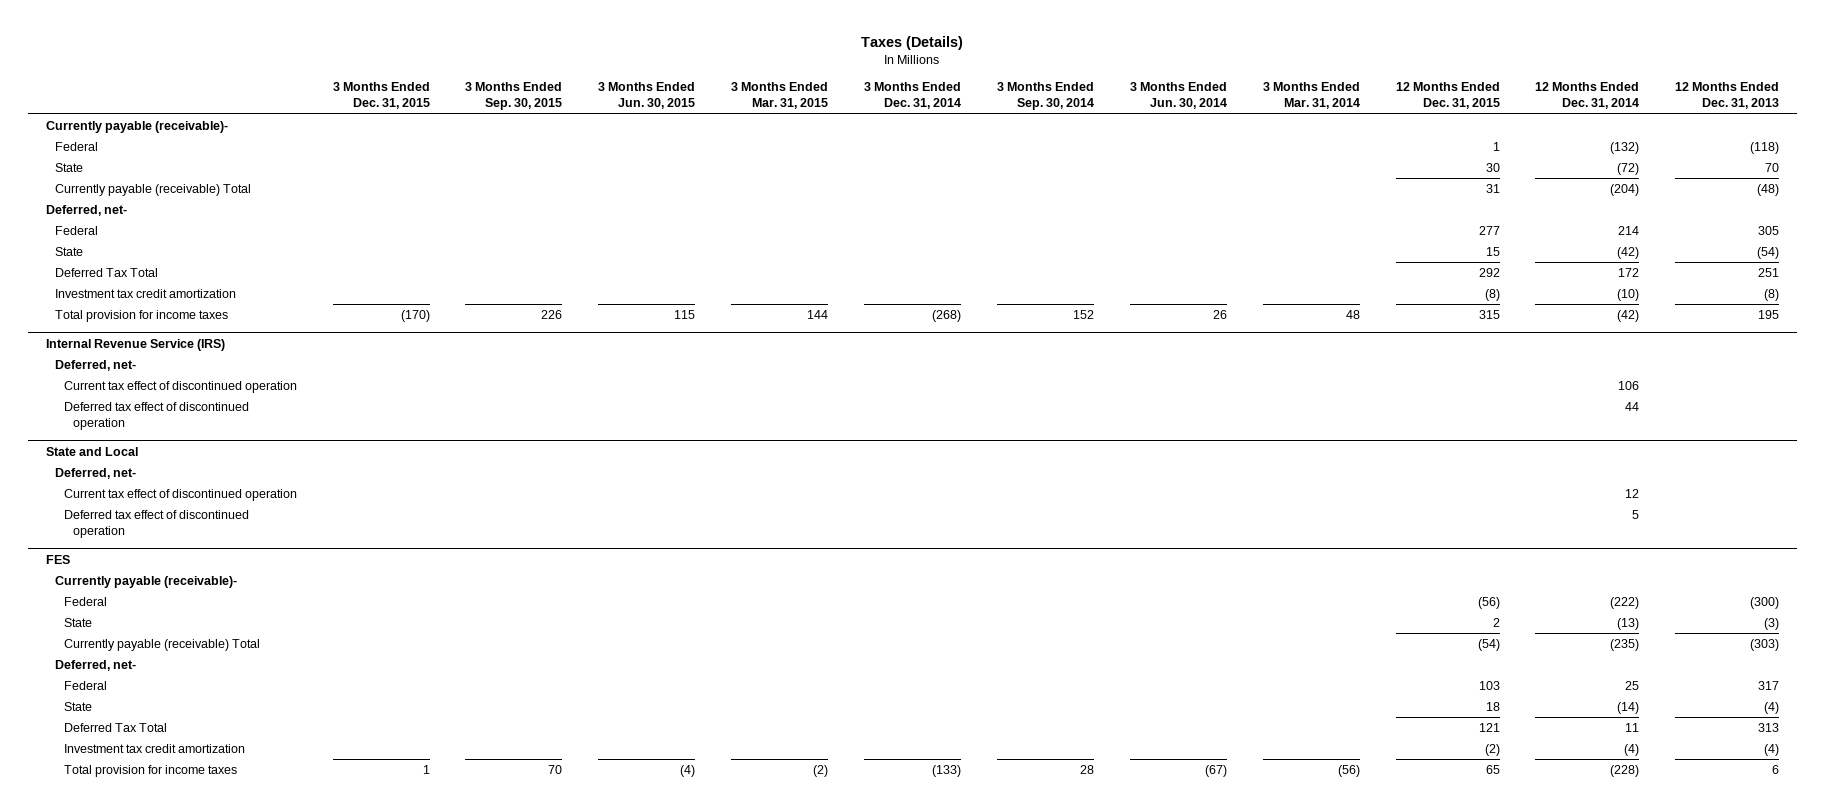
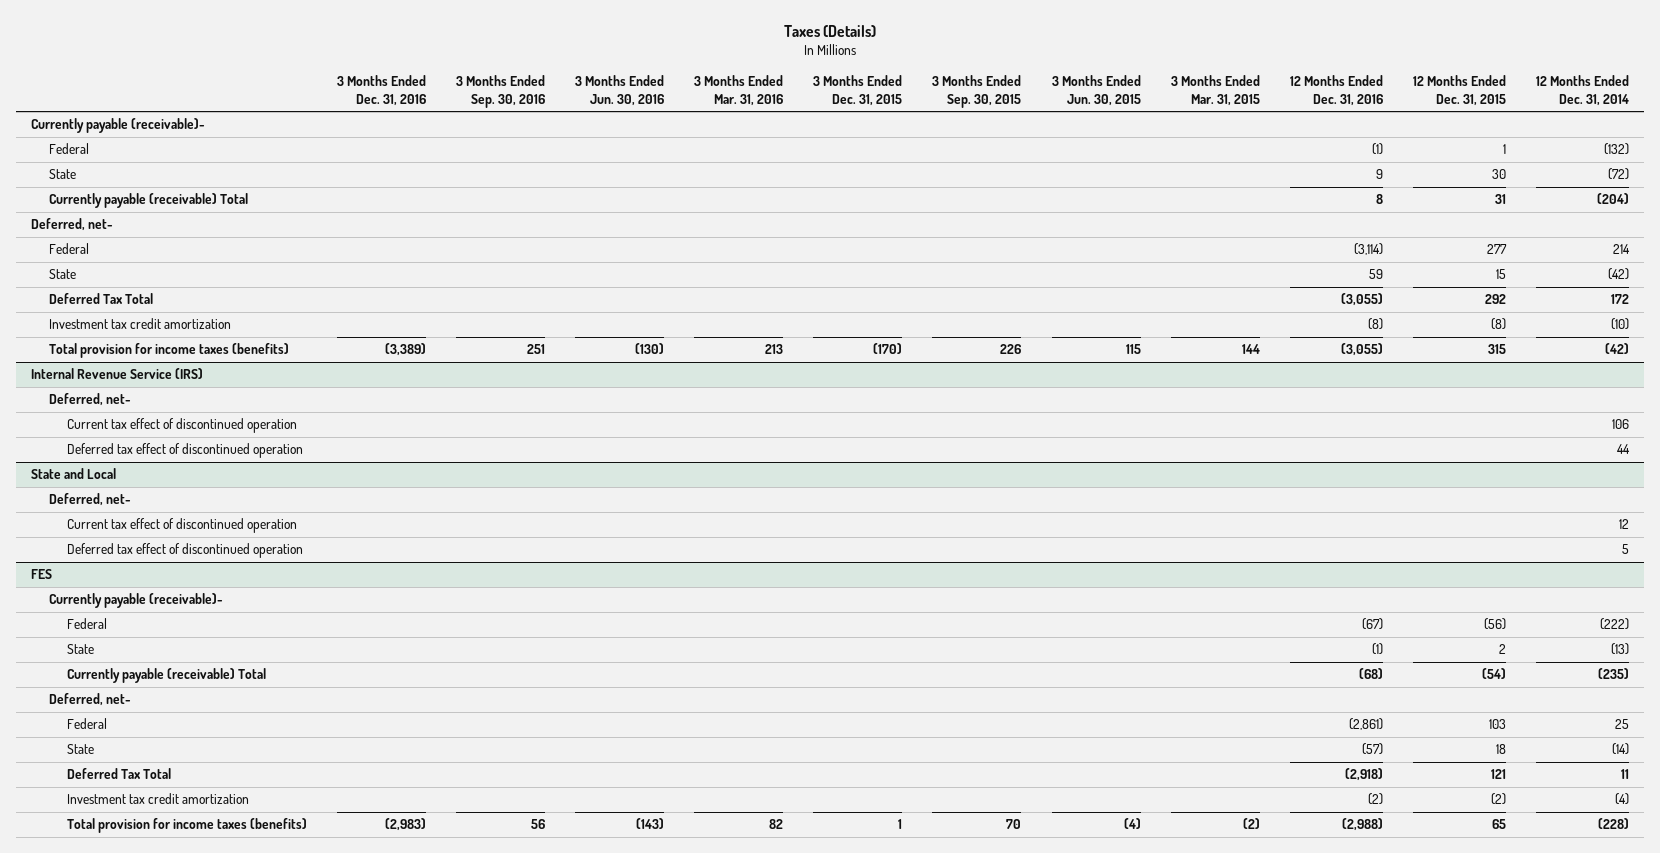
- | 3 Months Ended Dec. 31, 2015 | 3 Months Ended Sep. 30, 2015 | 3 Months Ended Jun. 30, 2015 | 3 Months Ended Mar. 31, 2015 | 3 Months Ended Dec. 31, 2014 | 3 Months Ended Sep. 30, 2014 | 3 Months Ended Jun. 30, 2014 | 3 Months Ended Mar. 31, 2014 | 12 Months Ended Dec. 31, 2015 | 12 Months Ended Dec. 31, 2014 | 12 Months Ended Dec. 31, 2013
+ | 3 Months Ended Dec. 31, 2016 | 3 Months Ended Sep. 30, 2016 | 3 Months Ended Jun. 30, 2016 | 3 Months Ended Mar. 31, 2016 | 3 Months Ended Dec. 31, 2015 | 3 Months Ended Sep. 30, 2015 | 3 Months Ended Jun. 30, 2015 | 3 Months Ended Mar. 31, 2015 | 12 Months Ended Dec. 31, 2016 | 12 Months Ended Dec. 31, 2015 | 12 Months Ended Dec. 31, 2014
- Total provision for income taxes | (170) | 226 | 115 | 144 | (268) | 152 | 26 | 48 | 315 | (42) | 195
+ Total provision for income taxes (benefits) | (3,389) | 251 | (130) | 213 | (170) | 226 | 115 | 144 | (3,055) | 315 | (42)
@ FES
- Total provision for income taxes | 1 | 70 | (4) | (2) | (133) | 28 | (67) | (56) | 65 | (228) | 6
+ Total provision for income taxes (benefits) | (2,983) | 56 | (143) | 82 | 1 | 70 | (4) | (2) | (2,988) | 65 | (228)

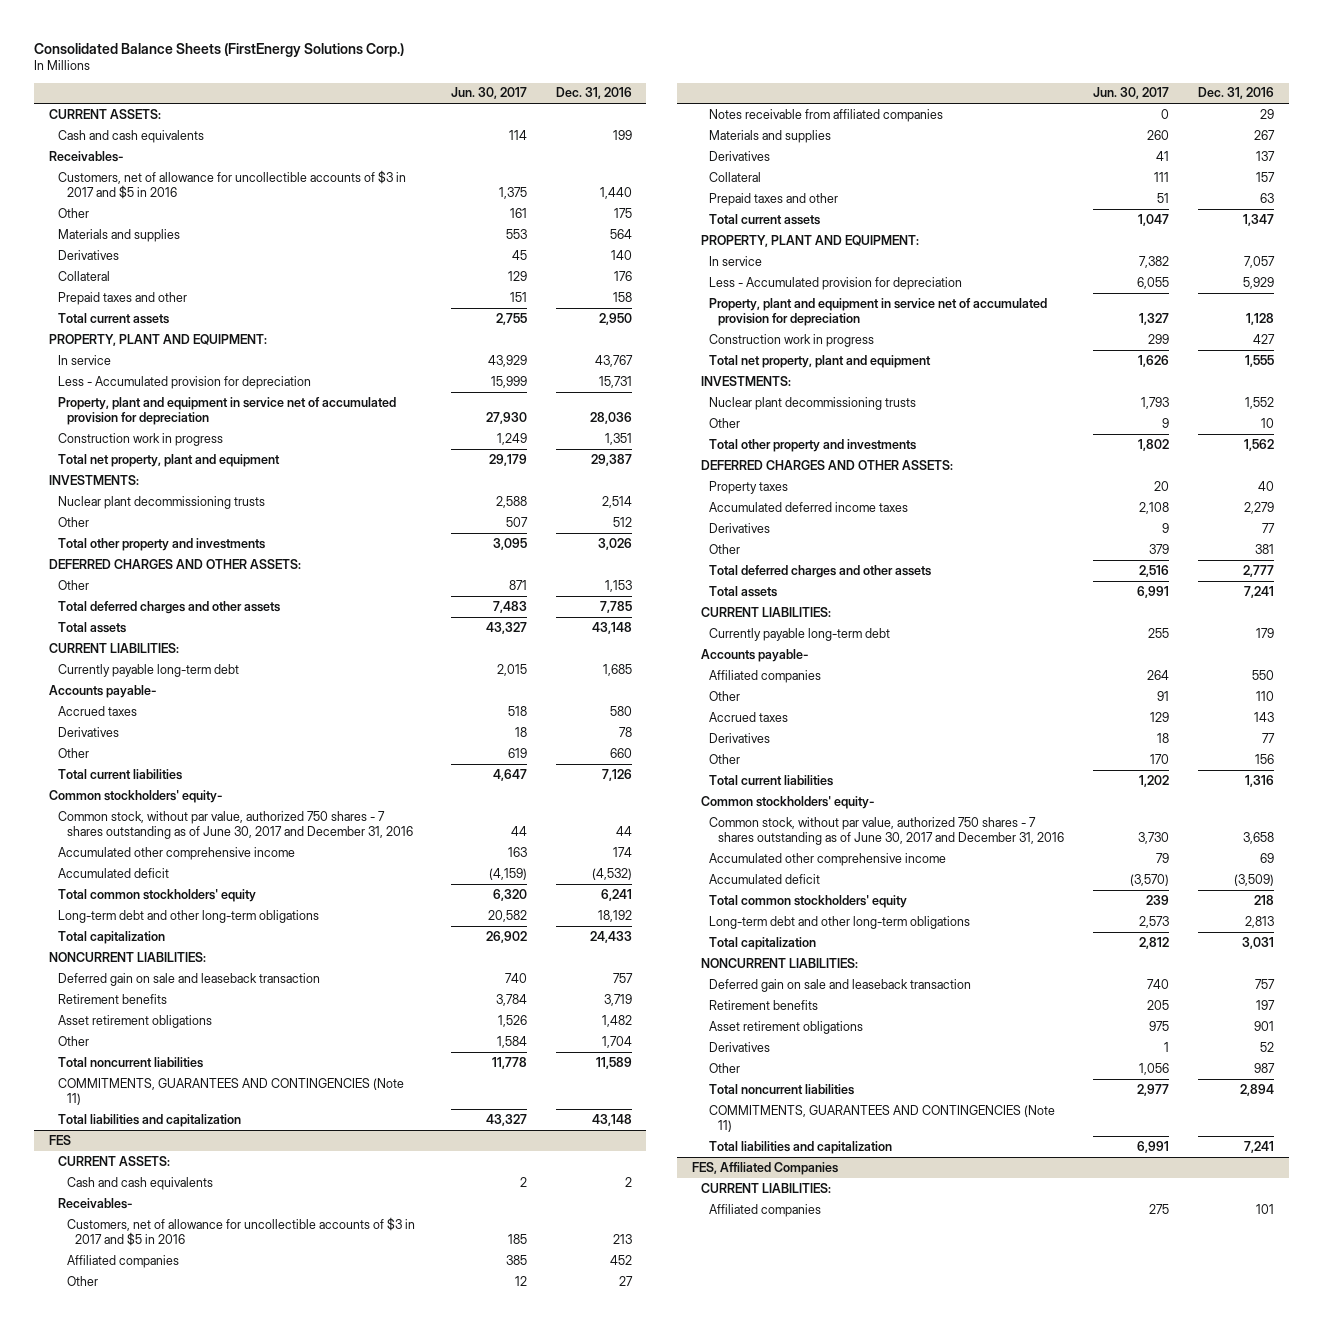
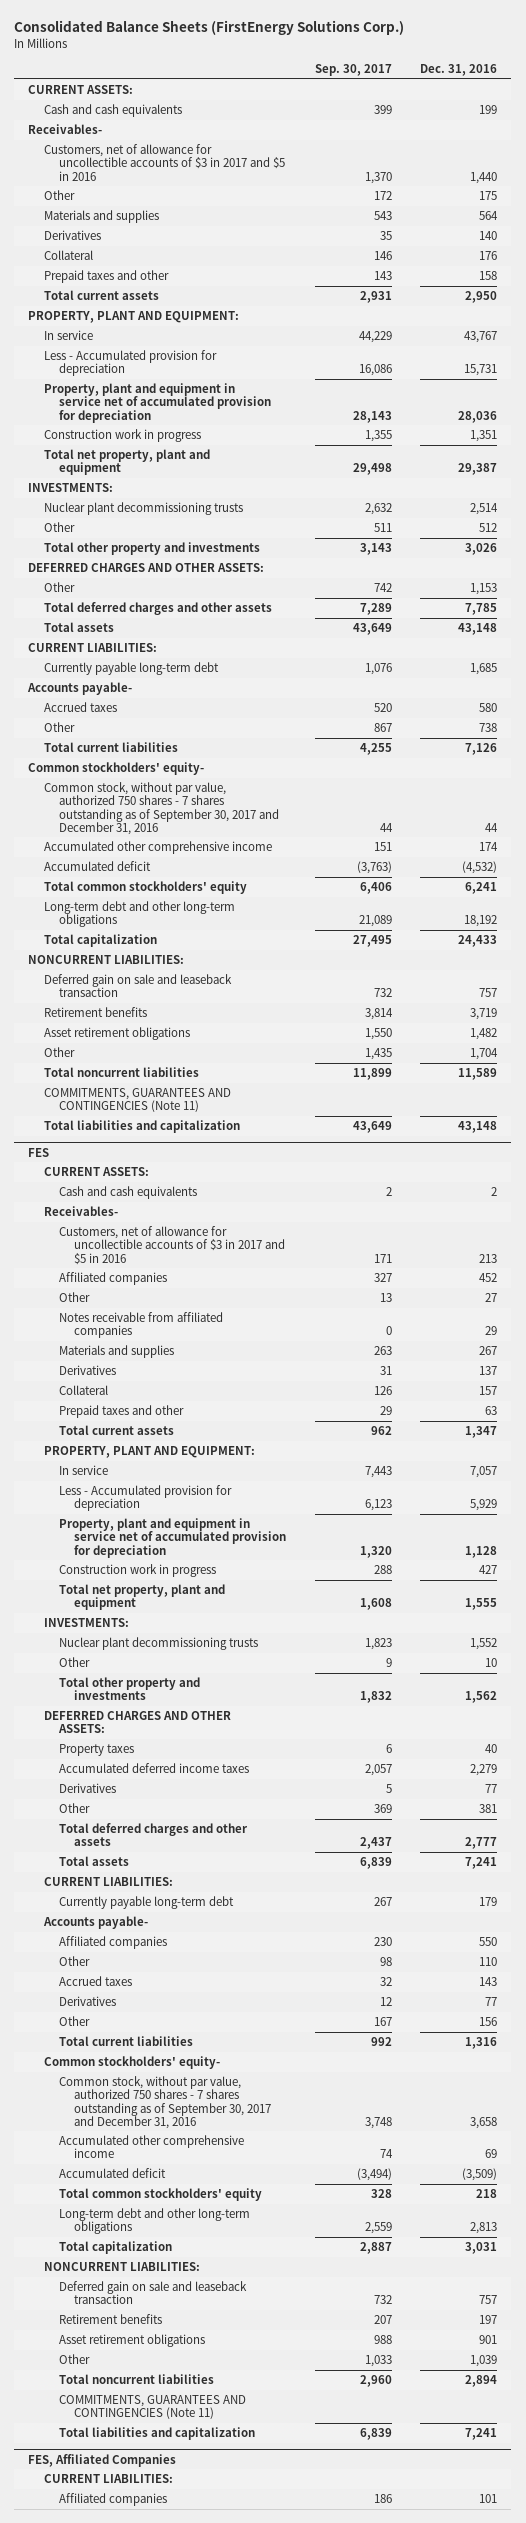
- | Jun. 30, 2017 | Dec. 31, 2016
+ | Sep. 30, 2017 | Dec. 31, 2016
- Derivatives | 18 | 78
- Other | 619 | 660
+ Other | 867 | 738
- Common stock, without par value, authorized 750 shares - 7 shares outstanding as of June 30, 2017 and December 31, 2016 | 44 | 44
+ Common stock, without par value, authorized 750 shares - 7 shares outstanding as of September 30, 2017 and December 31, 2016 | 44 | 44
@ FES
- Common stock, without par value, authorized 750 shares - 7 shares outstanding as of June 30, 2017 and December 31, 2016 | 3,730 | 3,658
+ Common stock, without par value, authorized 750 shares - 7 shares outstanding as of September 30, 2017 and December 31, 2016 | 3,748 | 3,658
- Derivatives | 1 | 52
- Other | 1,056 | 987
+ Other | 1,033 | 1,039

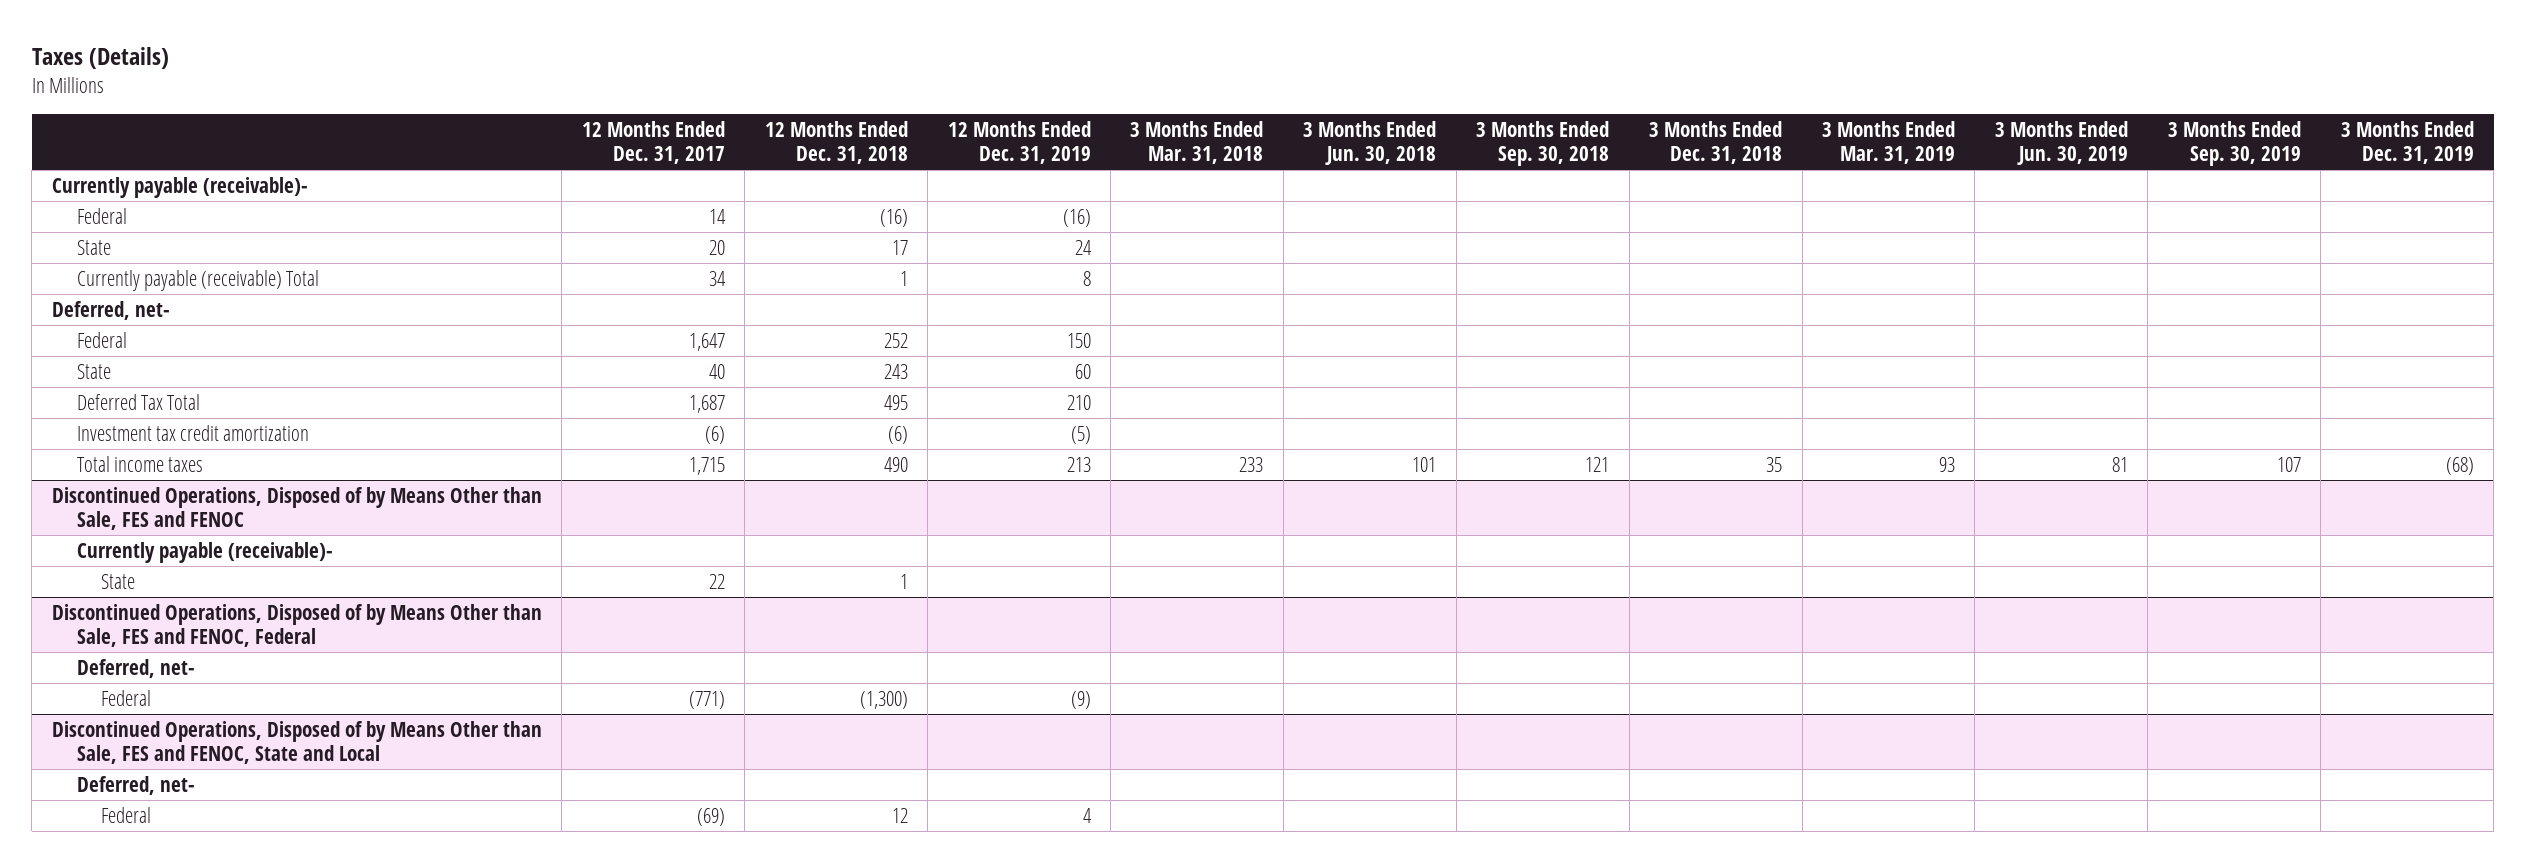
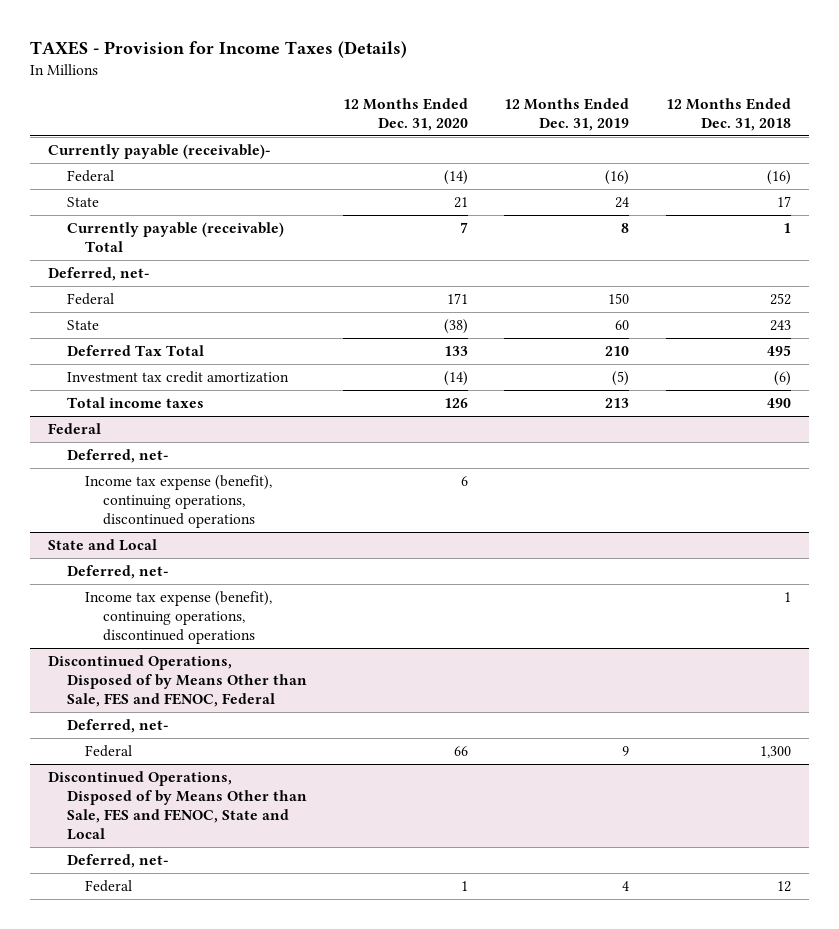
- Taxes (Details)
+ TAXES - Provision for Income Taxes (Details)
- | 12 Months Ended Dec. 31, 2017 | 12 Months Ended Dec. 31, 2018 | 12 Months Ended Dec. 31, 2019 | 3 Months Ended Mar. 31, 2018 | 3 Months Ended Jun. 30, 2018 | 3 Months Ended Sep. 30, 2018 | 3 Months Ended Dec. 31, 2018 | 3 Months Ended Mar. 31, 2019 | 3 Months Ended Jun. 30, 2019 | 3 Months Ended Sep. 30, 2019 | 3 Months Ended Dec. 31, 2019
+ | 12 Months Ended Dec. 31, 2020 | 12 Months Ended Dec. 31, 2019 | 12 Months Ended Dec. 31, 2018
- Discontinued Operations, Disposed of by Means Other than Sale, FES and FENOC
- Currently payable (receivable)-
- State | 22 | 1 | | | | | | | | |
+ Federal
+ Deferred, net-
+ Income tax expense (benefit), continuing operations, discontinued operations | 6 | |
+ State and Local
+ Deferred, net-
+ Income tax expense (benefit), continuing operations, discontinued operations | | | 1
@ Discontinued Operations, Disposed of by Means Other than Sale, FES and FENOC, Federal
- Federal | (771) | (1,300) | (9) | | | | | | | |
+ Federal | 66 | 9 | 1,300

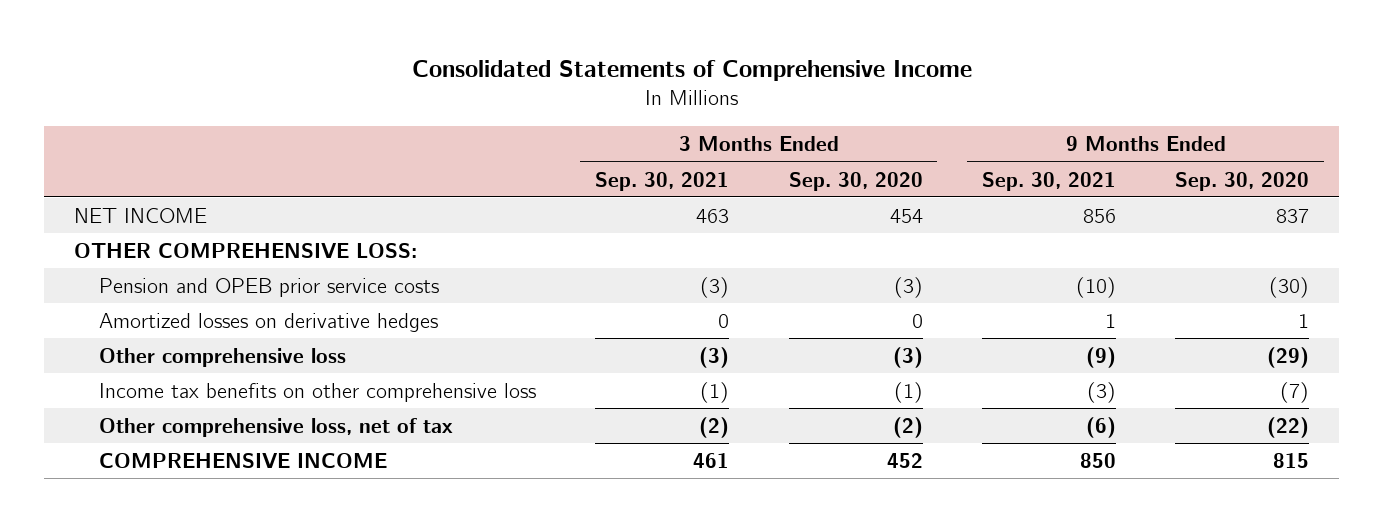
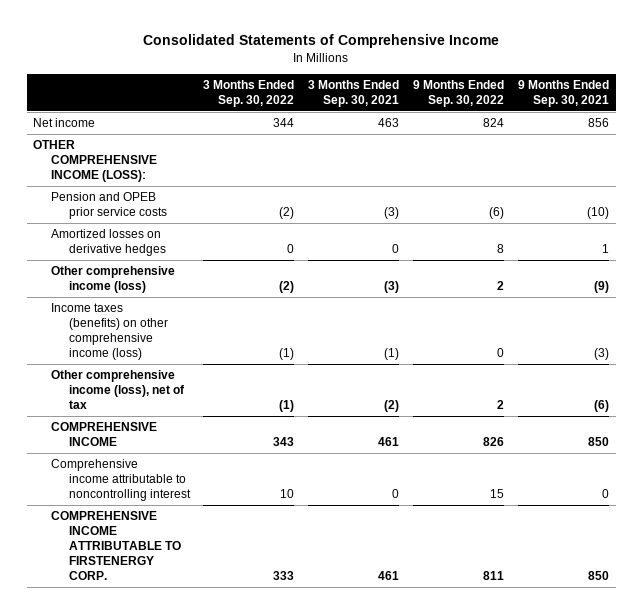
- | 3 Months Ended Sep. 30, 2021 | 3 Months Ended Sep. 30, 2020 | 9 Months Ended Sep. 30, 2021 | 9 Months Ended Sep. 30, 2020
+ | 3 Months Ended Sep. 30, 2022 | 3 Months Ended Sep. 30, 2021 | 9 Months Ended Sep. 30, 2022 | 9 Months Ended Sep. 30, 2021
- NET INCOME | 463 | 454 | 856 | 837
- OTHER COMPREHENSIVE LOSS:
+ Net income | 344 | 463 | 824 | 856
+ OTHER COMPREHENSIVE INCOME (LOSS):
- Other comprehensive loss | (3) | (3) | (9) | (29)
- Income tax benefits on other comprehensive loss | (1) | (1) | (3) | (7)
- Other comprehensive loss, net of tax | (2) | (2) | (6) | (22)
+ Other comprehensive income (loss) | (2) | (3) | 2 | (9)
+ Income taxes (benefits) on other comprehensive income (loss) | (1) | (1) | 0 | (3)
+ Other comprehensive income (loss), net of tax | (1) | (2) | 2 | (6)
+ Comprehensive income attributable to noncontrolling interest | 10 | 0 | 15 | 0
+ COMPREHENSIVE INCOME ATTRIBUTABLE TO FIRSTENERGY CORP. | 333 | 461 | 811 | 850

